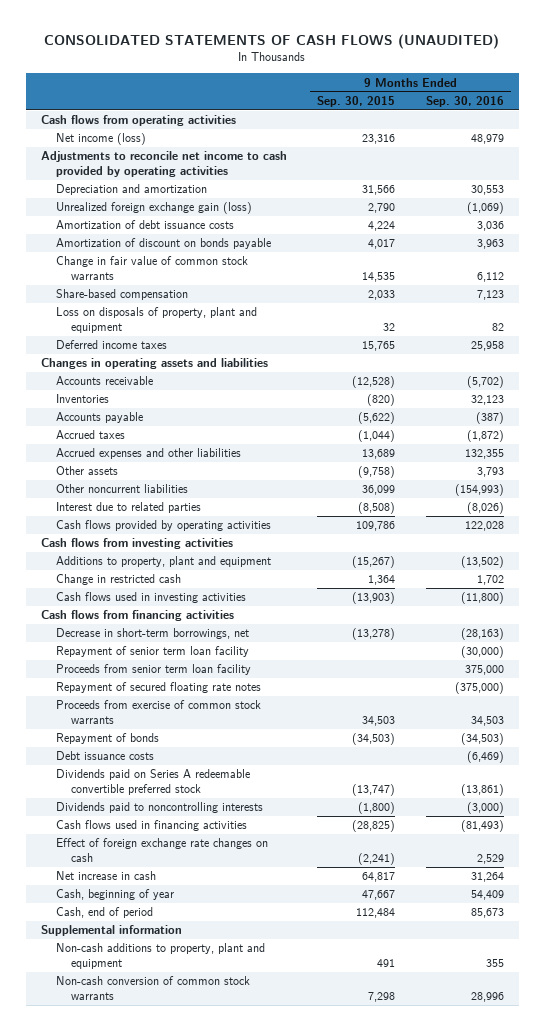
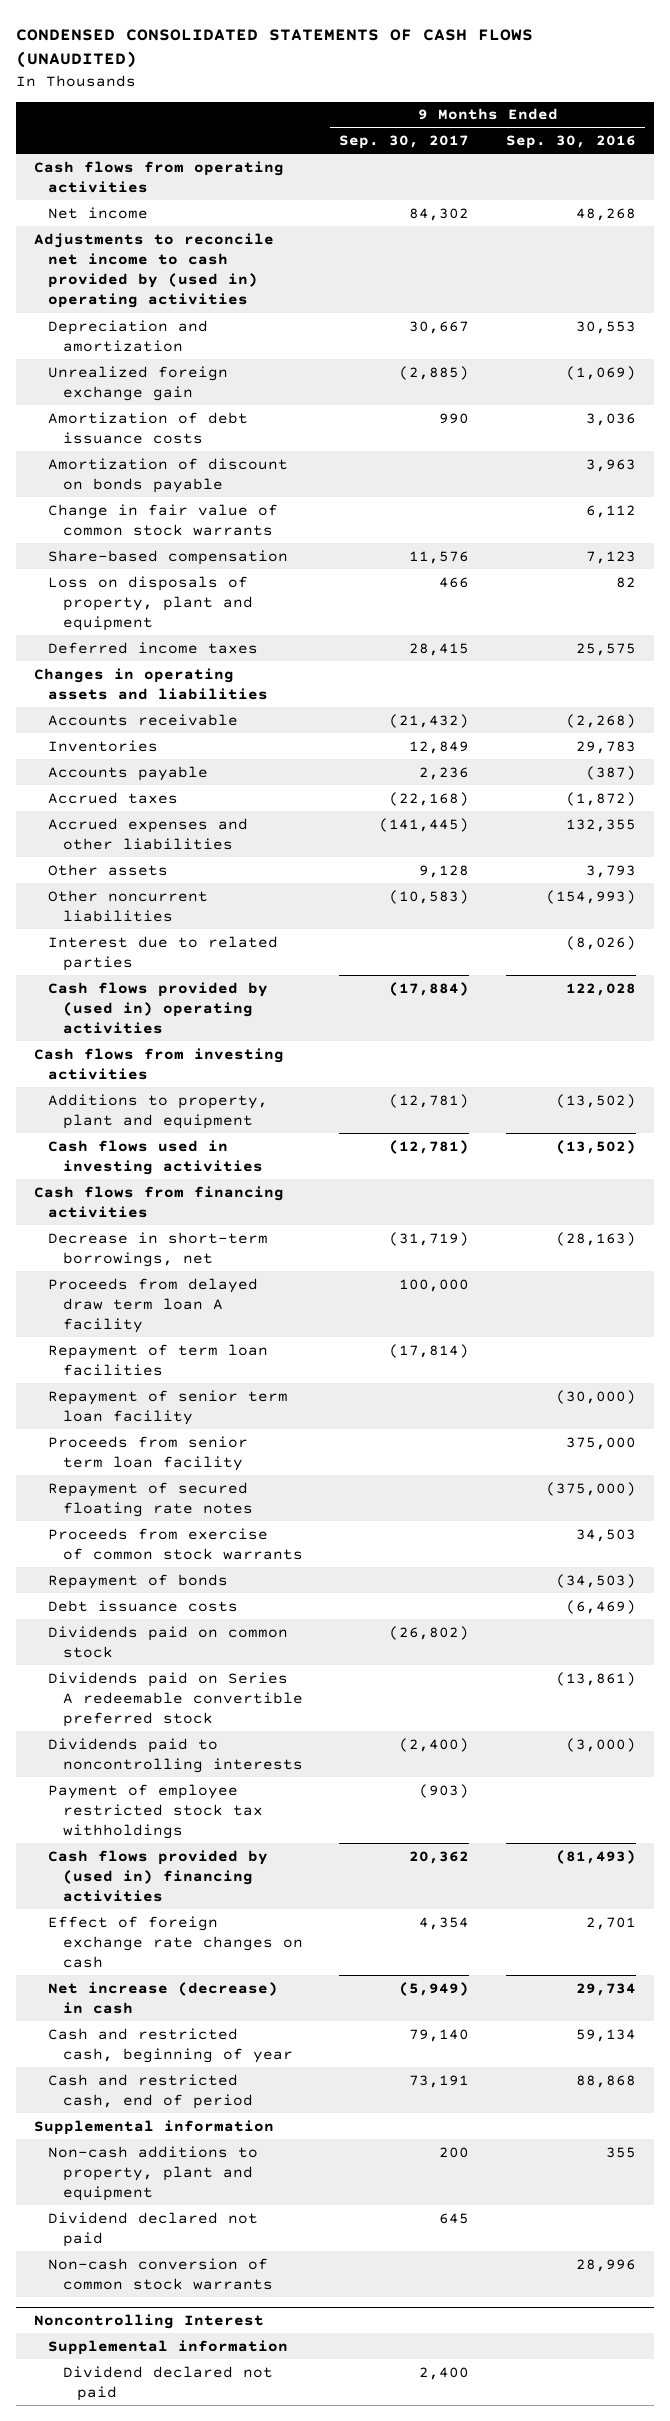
- CONSOLIDATED STATEMENTS OF CASH FLOWS (UNAUDITED)
+ CONDENSED CONSOLIDATED STATEMENTS OF CASH FLOWS (UNAUDITED)
- | 9 Months Ended Sep. 30, 2015 | 9 Months Ended Sep. 30, 2016
+ | 9 Months Ended Sep. 30, 2017 | 9 Months Ended Sep. 30, 2016
- Net income (loss) | 23,316 | 48,979
- Adjustments to reconcile net income to cash provided by operating activities
+ Net income | 84,302 | 48,268
+ Adjustments to reconcile net income to cash provided by (used in) operating activities
- Unrealized foreign exchange gain (loss) | 2,790 | (1,069)
+ Unrealized foreign exchange gain | (2,885) | (1,069)
- Deferred income taxes | 15,765 | 25,958
+ Deferred income taxes | 28,415 | 25,575
- Accounts receivable | (12,528) | (5,702)
- Inventories | (820) | 32,123
+ Accounts receivable | (21,432) | (2,268)
+ Inventories | 12,849 | 29,783
- Cash flows provided by operating activities | 109,786 | 122,028
+ Cash flows provided by (used in) operating activities | (17,884) | 122,028
- Change in restricted cash | 1,364 | 1,702
- Cash flows used in investing activities | (13,903) | (11,800)
+ Cash flows used in investing activities | (12,781) | (13,502)
+ Proceeds from delayed draw term loan A facility | 100,000 |
+ Repayment of term loan facilities | (17,814) |
+ Dividends paid on common stock | (26,802) |
- Cash flows used in financing activities | (28,825) | (81,493)
- Effect of foreign exchange rate changes on cash | (2,241) | 2,529
- Net increase in cash | 64,817 | 31,264
- Cash, beginning of year | 47,667 | 54,409
- Cash, end of period | 112,484 | 85,673
+ Payment of employee restricted stock tax withholdings | (903) |
+ Cash flows provided by (used in) financing activities | 20,362 | (81,493)
+ Effect of foreign exchange rate changes on cash | 4,354 | 2,701
+ Net increase (decrease) in cash | (5,949) | 29,734
+ Cash and restricted cash, beginning of year | 79,140 | 59,134
+ Cash and restricted cash, end of period | 73,191 | 88,868
+ Dividend declared not paid | 645 |
+ Noncontrolling Interest
+ Supplemental information
+ Dividend declared not paid | 2,400 |

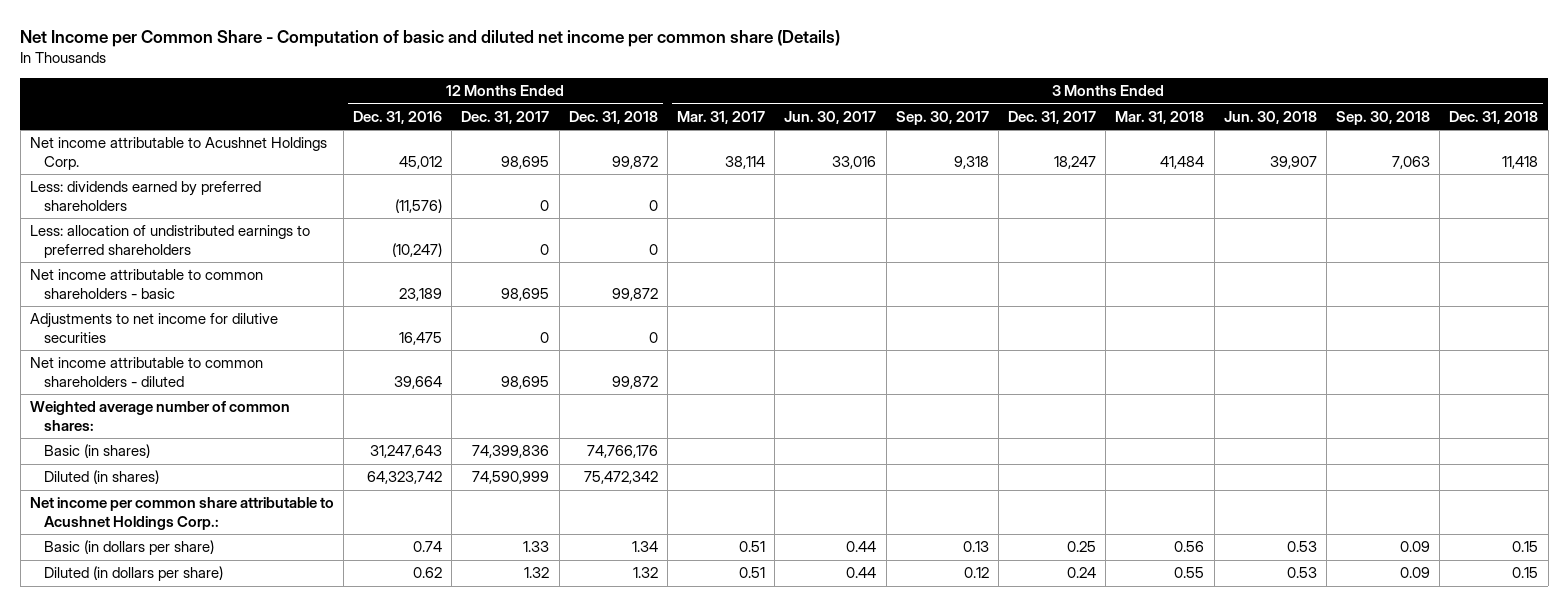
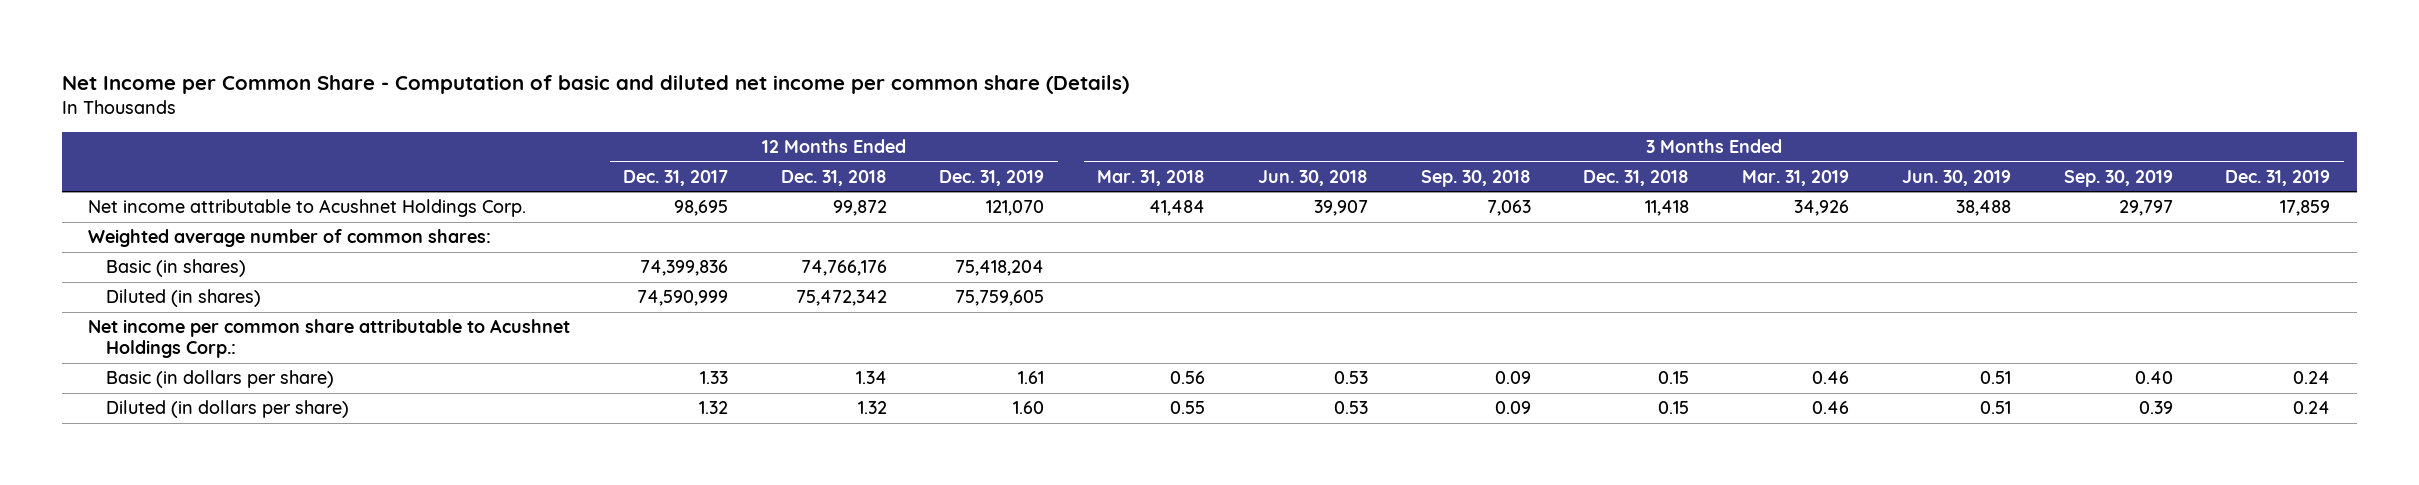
- | 12 Months Ended Dec. 31, 2016 | 12 Months Ended Dec. 31, 2017 | 12 Months Ended Dec. 31, 2018 | 3 Months Ended Mar. 31, 2017 | 3 Months Ended Jun. 30, 2017 | 3 Months Ended Sep. 30, 2017 | 3 Months Ended Dec. 31, 2017 | 3 Months Ended Mar. 31, 2018 | 3 Months Ended Jun. 30, 2018 | 3 Months Ended Sep. 30, 2018 | 3 Months Ended Dec. 31, 2018
+ | 12 Months Ended Dec. 31, 2017 | 12 Months Ended Dec. 31, 2018 | 12 Months Ended Dec. 31, 2019 | 3 Months Ended Mar. 31, 2018 | 3 Months Ended Jun. 30, 2018 | 3 Months Ended Sep. 30, 2018 | 3 Months Ended Dec. 31, 2018 | 3 Months Ended Mar. 31, 2019 | 3 Months Ended Jun. 30, 2019 | 3 Months Ended Sep. 30, 2019 | 3 Months Ended Dec. 31, 2019
- Less: dividends earned by preferred shareholders | (11,576) | 0 | 0 | | | | | | | |
- Less: allocation of undistributed earnings to preferred shareholders | (10,247) | 0 | 0 | | | | | | | |
- Net income attributable to common shareholders - basic | 23,189 | 98,695 | 99,872 | | | | | | | |
- Adjustments to net income for dilutive securities | 16,475 | 0 | 0 | | | | | | | |
- Net income attributable to common shareholders - diluted | 39,664 | 98,695 | 99,872 | | | | | | | |

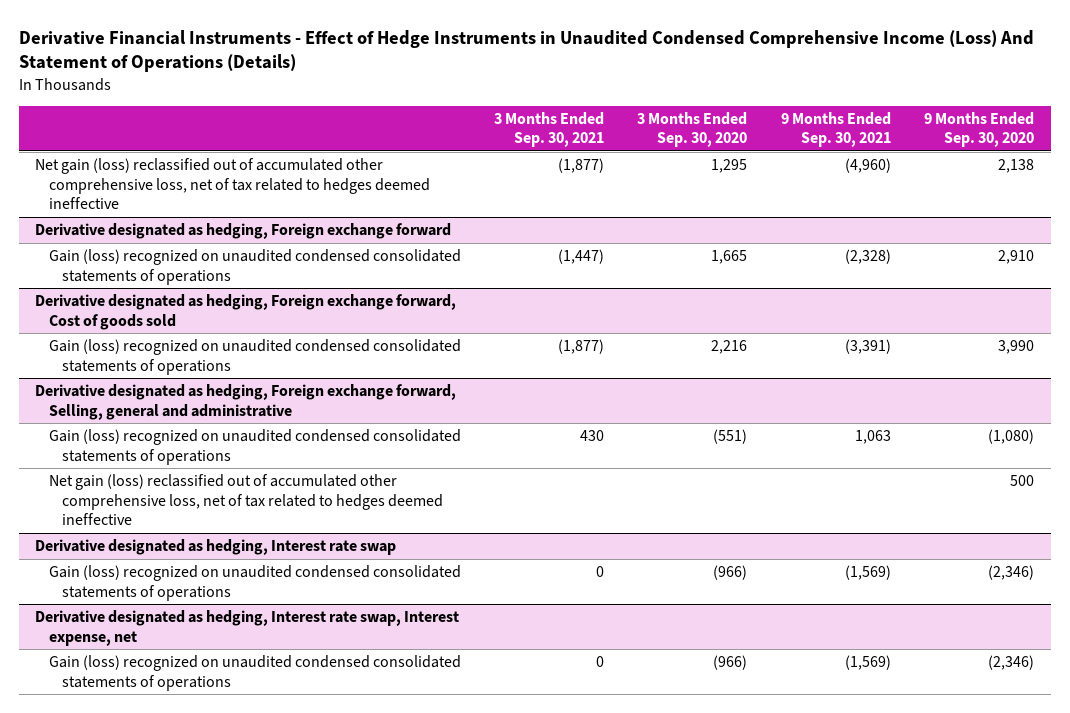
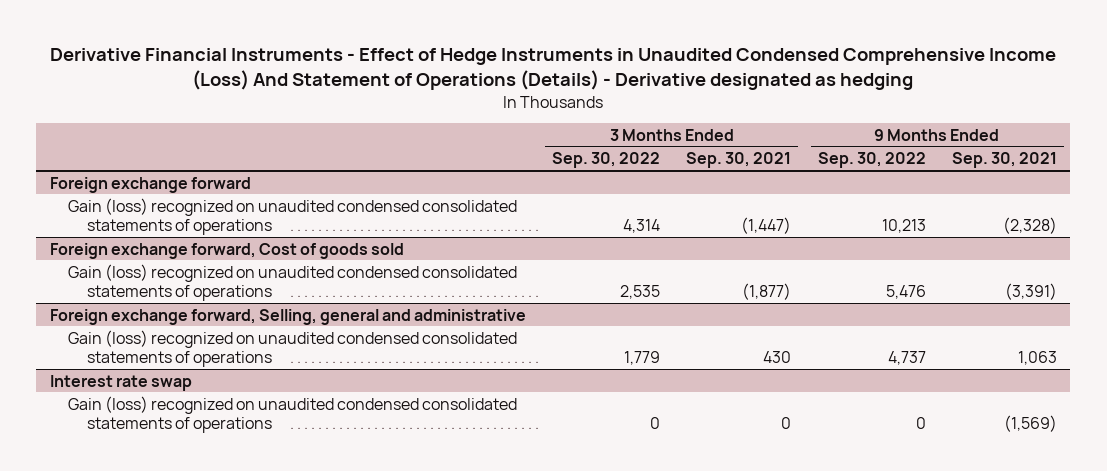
- Derivative Financial Instruments - Effect of Hedge Instruments in Unaudited Condensed Comprehensive Income (Loss) And Statement of Operations (Details)
+ Derivative Financial Instruments - Effect of Hedge Instruments in Unaudited Condensed Comprehensive Income (Loss) And Statement of Operations (Details) - Derivative designated as hedging
- | 3 Months Ended Sep. 30, 2021 | 3 Months Ended Sep. 30, 2020 | 9 Months Ended Sep. 30, 2021 | 9 Months Ended Sep. 30, 2020
+ | 3 Months Ended Sep. 30, 2022 | 3 Months Ended Sep. 30, 2021 | 9 Months Ended Sep. 30, 2022 | 9 Months Ended Sep. 30, 2021
- Net gain (loss) reclassified out of accumulated other comprehensive loss, net of tax related to hedges deemed ineffective | (1,877) | 1,295 | (4,960) | 2,138
- Derivative designated as hedging, Foreign exchange forward
+ Foreign exchange forward
- Derivative designated as hedging, Foreign exchange forward, Cost of goods sold
+ Foreign exchange forward, Cost of goods sold
- Derivative designated as hedging, Foreign exchange forward, Selling, general and administrative
+ Foreign exchange forward, Selling, general and administrative
- Net gain (loss) reclassified out of accumulated other comprehensive loss, net of tax related to hedges deemed ineffective | | | | 500
- Derivative designated as hedging, Interest rate swap
- Gain (loss) recognized on unaudited condensed consolidated statements of operations | 0 | (966) | (1,569) | (2,346)
- Derivative designated as hedging, Interest rate swap, Interest expense, net
+ Interest rate swap

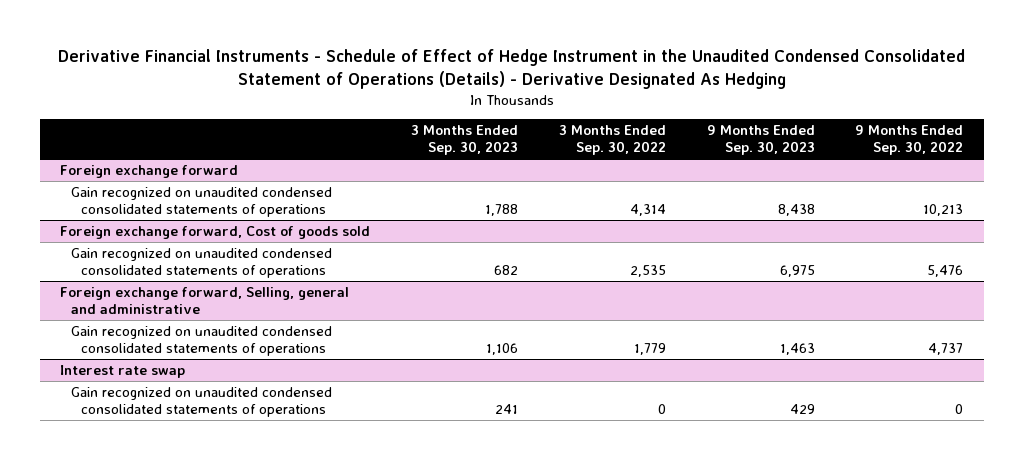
- Derivative Financial Instruments - Effect of Hedge Instruments in Unaudited Condensed Comprehensive Income (Loss) And Statement of Operations (Details) - Derivative designated as hedging
+ Derivative Financial Instruments - Schedule of Effect of Hedge Instrument in the Unaudited Condensed Consolidated Statement of Operations (Details) - Derivative Designated As Hedging
- | 3 Months Ended Sep. 30, 2022 | 3 Months Ended Sep. 30, 2021 | 9 Months Ended Sep. 30, 2022 | 9 Months Ended Sep. 30, 2021
+ | 3 Months Ended Sep. 30, 2023 | 3 Months Ended Sep. 30, 2022 | 9 Months Ended Sep. 30, 2023 | 9 Months Ended Sep. 30, 2022
@ Foreign exchange forward
- Gain (loss) recognized on unaudited condensed consolidated statements of operations | 4,314 | (1,447) | 10,213 | (2,328)
+ Gain recognized on unaudited condensed consolidated statements of operations | 1,788 | 4,314 | 8,438 | 10,213
@ Foreign exchange forward, Cost of goods sold
- Gain (loss) recognized on unaudited condensed consolidated statements of operations | 2,535 | (1,877) | 5,476 | (3,391)
+ Gain recognized on unaudited condensed consolidated statements of operations | 682 | 2,535 | 6,975 | 5,476
@ Foreign exchange forward, Selling, general and administrative
- Gain (loss) recognized on unaudited condensed consolidated statements of operations | 1,779 | 430 | 4,737 | 1,063
+ Gain recognized on unaudited condensed consolidated statements of operations | 1,106 | 1,779 | 1,463 | 4,737
@ Interest rate swap
- Gain (loss) recognized on unaudited condensed consolidated statements of operations | 0 | 0 | 0 | (1,569)
+ Gain recognized on unaudited condensed consolidated statements of operations | 241 | 0 | 429 | 0

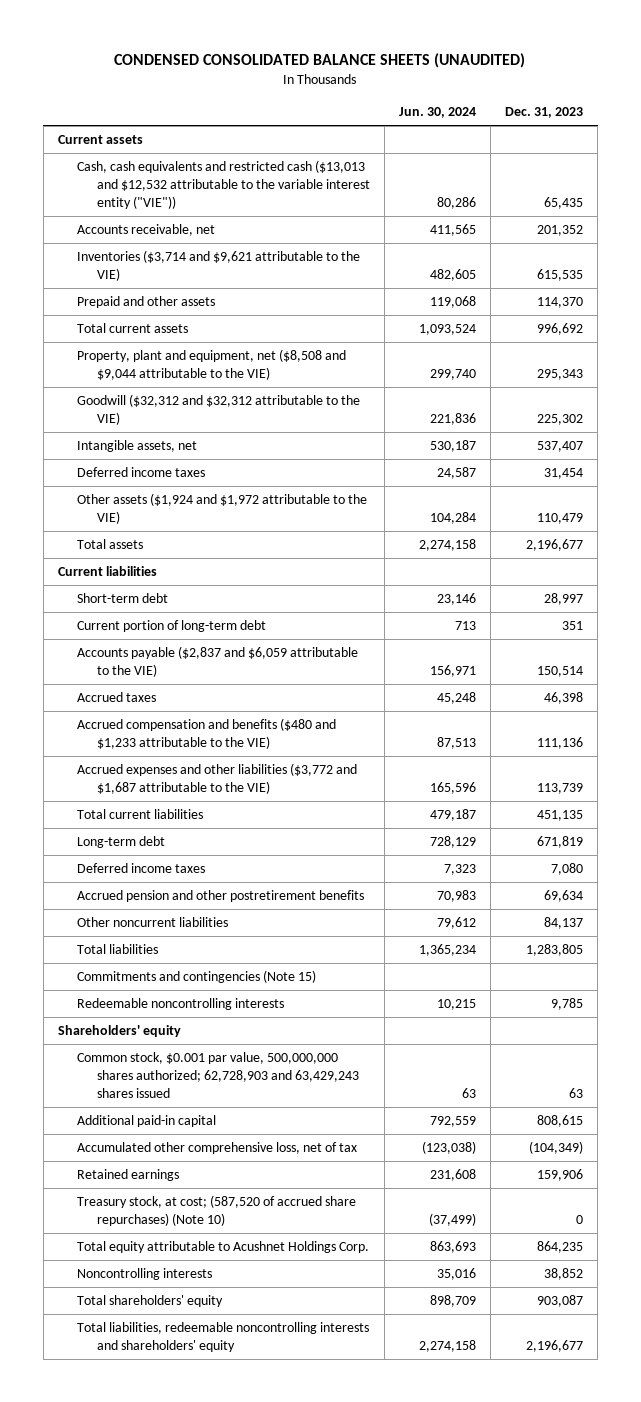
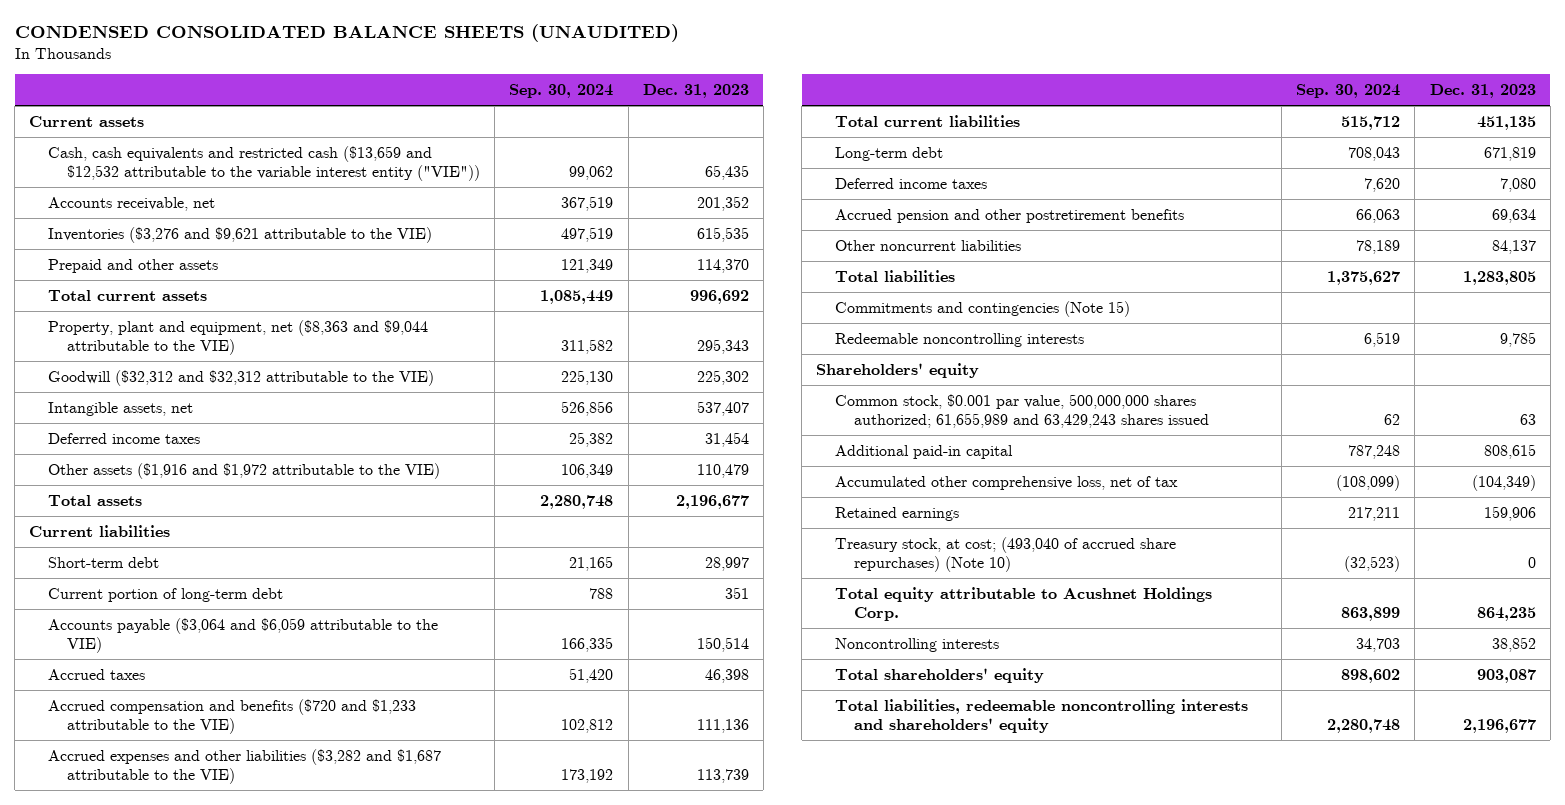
- | Jun. 30, 2024 | Dec. 31, 2023
+ | Sep. 30, 2024 | Dec. 31, 2023
- Cash, cash equivalents and restricted cash ($13,013 and $12,532 attributable to the variable interest entity ("VIE")) | 80,286 | 65,435
+ Cash, cash equivalents and restricted cash ($13,659 and $12,532 attributable to the variable interest entity ("VIE")) | 99,062 | 65,435
- Inventories ($3,714 and $9,621 attributable to the VIE) | 482,605 | 615,535
+ Inventories ($3,276 and $9,621 attributable to the VIE) | 497,519 | 615,535
- Property, plant and equipment, net ($8,508 and $9,044 attributable to the VIE) | 299,740 | 295,343
+ Property, plant and equipment, net ($8,363 and $9,044 attributable to the VIE) | 311,582 | 295,343
- Other assets ($1,924 and $1,972 attributable to the VIE) | 104,284 | 110,479
+ Other assets ($1,916 and $1,972 attributable to the VIE) | 106,349 | 110,479
- Accounts payable ($2,837 and $6,059 attributable to the VIE) | 156,971 | 150,514
+ Accounts payable ($3,064 and $6,059 attributable to the VIE) | 166,335 | 150,514
- Accrued compensation and benefits ($480 and $1,233 attributable to the VIE) | 87,513 | 111,136
- Accrued expenses and other liabilities ($3,772 and $1,687 attributable to the VIE) | 165,596 | 113,739
+ Accrued compensation and benefits ($720 and $1,233 attributable to the VIE) | 102,812 | 111,136
+ Accrued expenses and other liabilities ($3,282 and $1,687 attributable to the VIE) | 173,192 | 113,739
- Common stock, $0.001 par value, 500,000,000 shares authorized; 62,728,903 and 63,429,243 shares issued | 63 | 63
+ Common stock, $0.001 par value, 500,000,000 shares authorized; 61,655,989 and 63,429,243 shares issued | 62 | 63
- Treasury stock, at cost; (587,520 of accrued share repurchases) (Note 10) | (37,499) | 0
+ Treasury stock, at cost; (493,040 of accrued share repurchases) (Note 10) | (32,523) | 0

